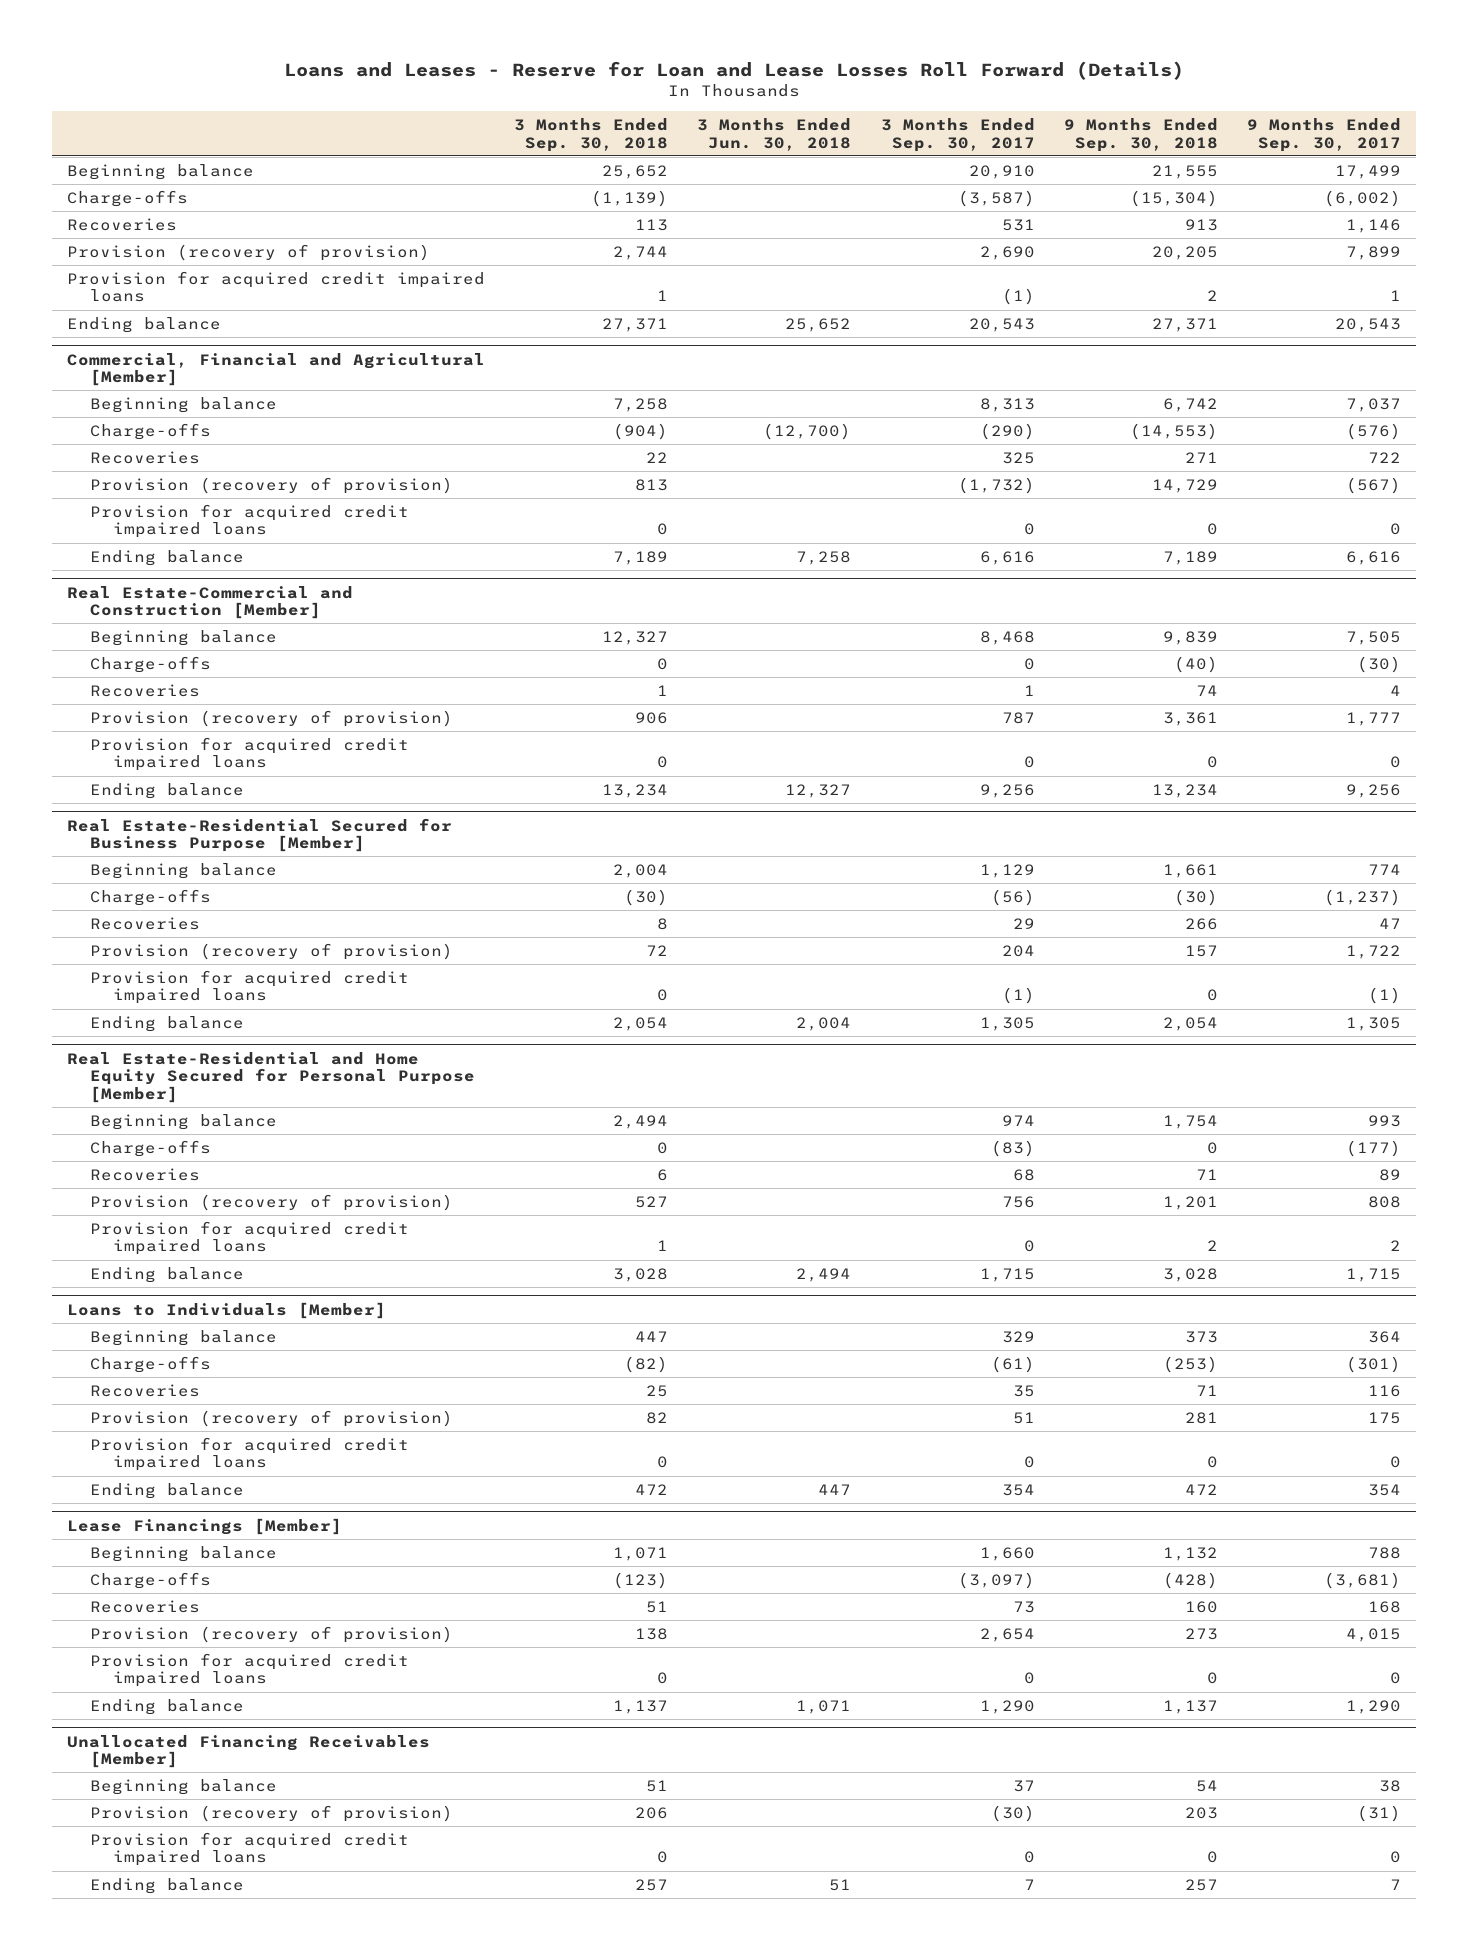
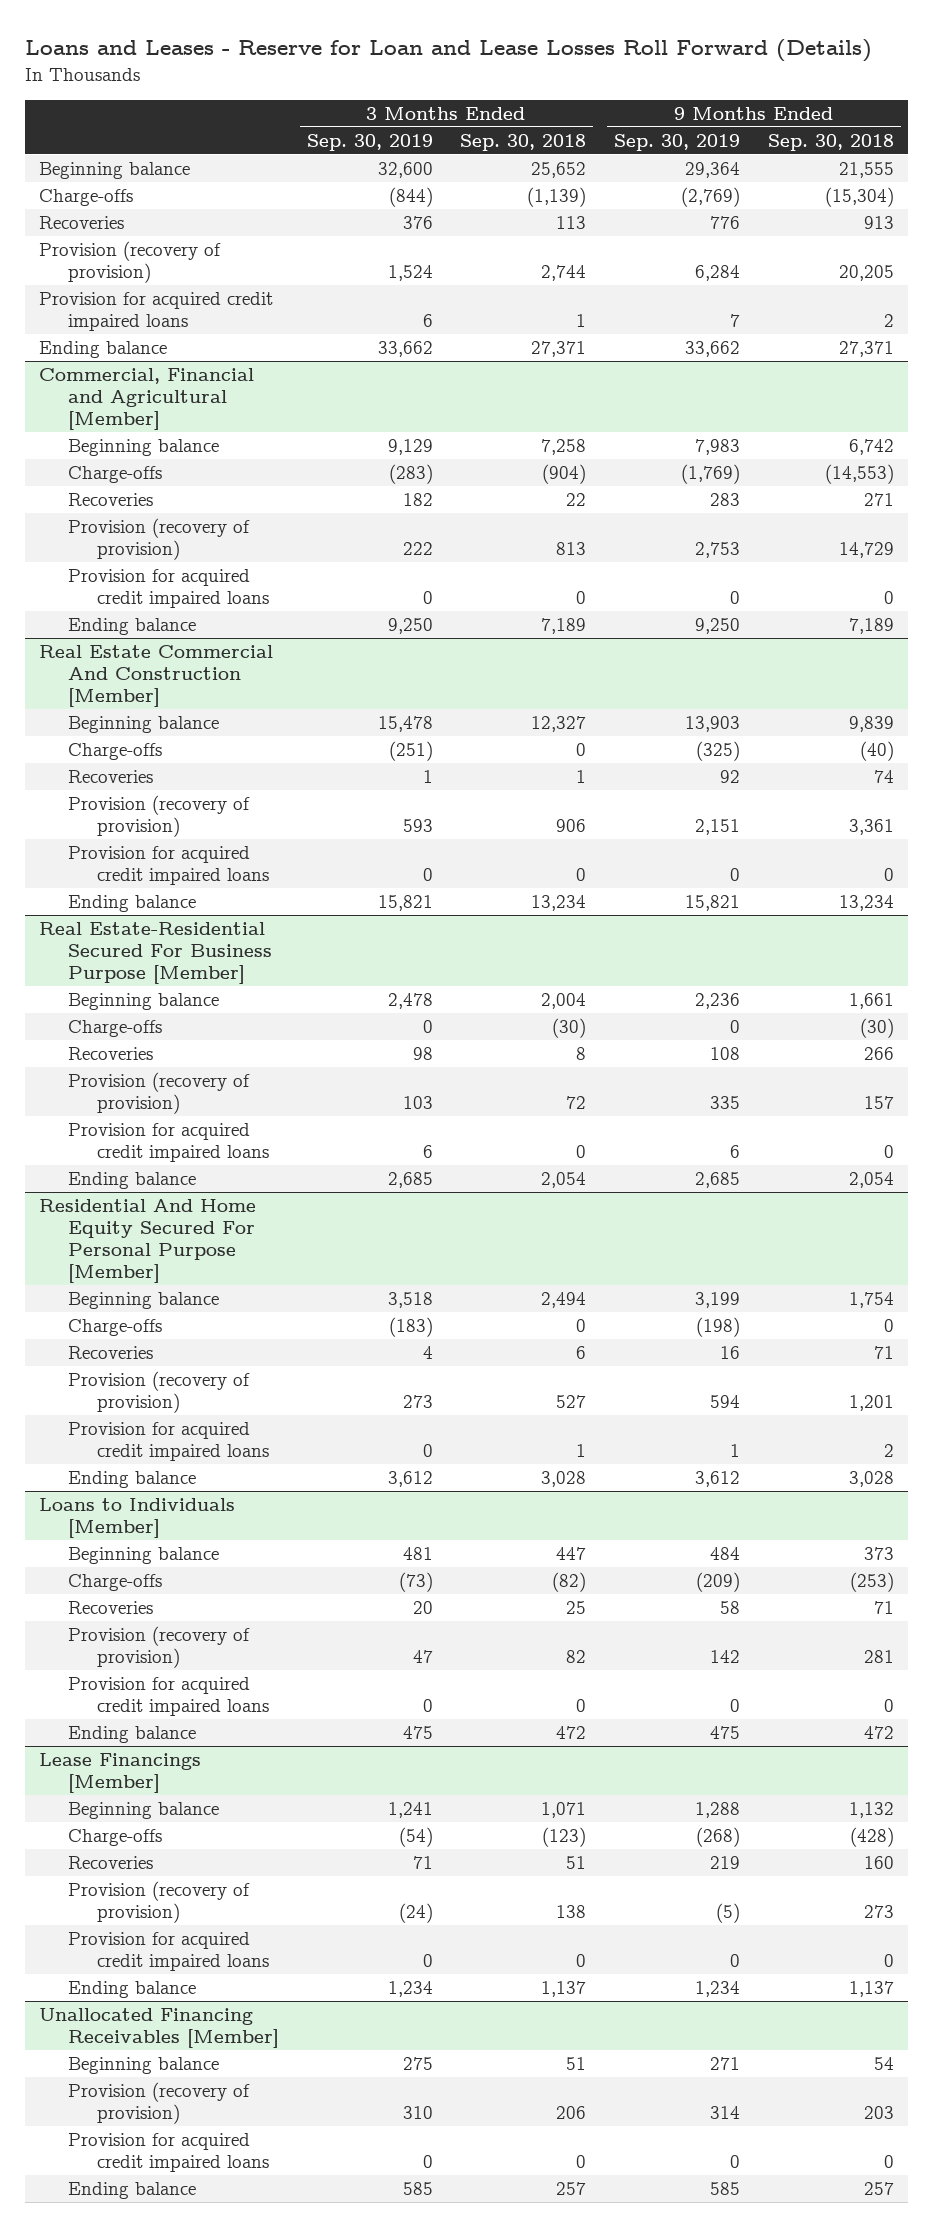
- | 3 Months Ended Sep. 30, 2018 | 3 Months Ended Jun. 30, 2018 | 3 Months Ended Sep. 30, 2017 | 9 Months Ended Sep. 30, 2018 | 9 Months Ended Sep. 30, 2017
+ | 3 Months Ended Sep. 30, 2019 | 3 Months Ended Sep. 30, 2018 | 9 Months Ended Sep. 30, 2019 | 9 Months Ended Sep. 30, 2018
- Real Estate-Commercial and Construction [Member]
+ Real Estate Commercial And Construction [Member]
- Real Estate-Residential Secured for Business Purpose [Member]
+ Real Estate-Residential Secured For Business Purpose [Member]
- Real Estate-Residential and Home Equity Secured for Personal Purpose [Member]
+ Residential And Home Equity Secured For Personal Purpose [Member]

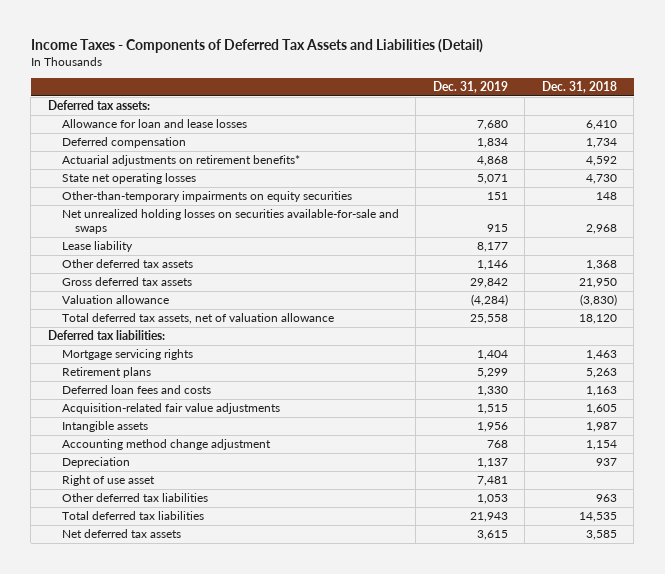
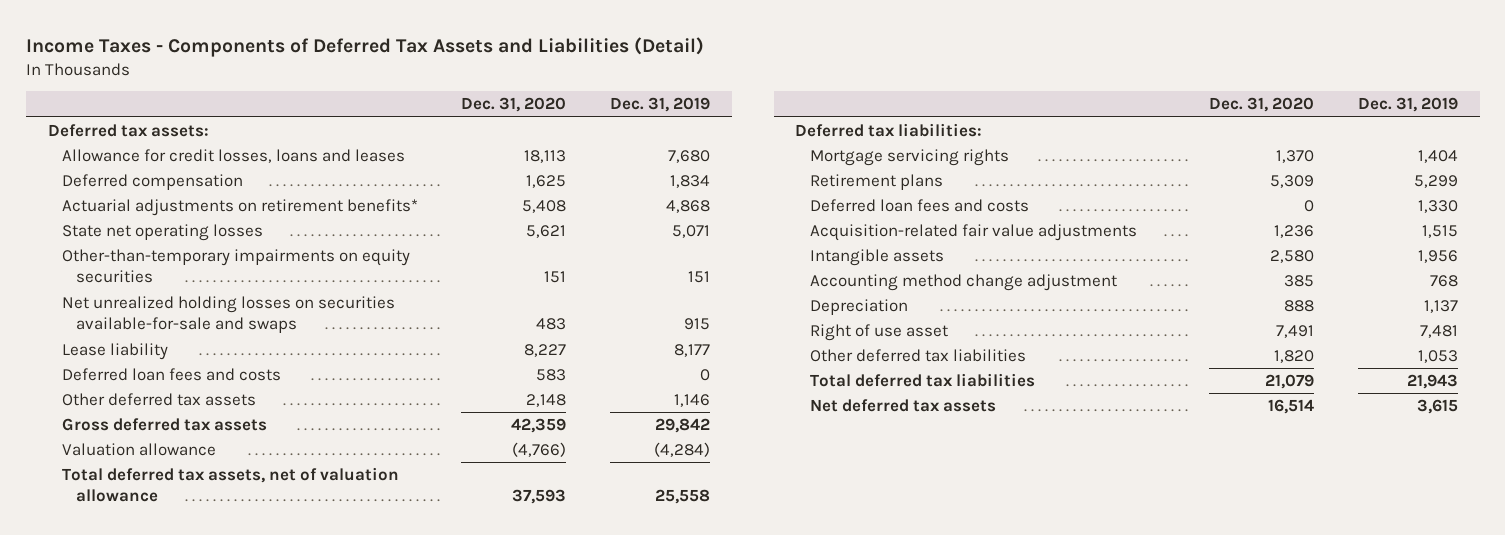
- | Dec. 31, 2019 | Dec. 31, 2018
+ | Dec. 31, 2020 | Dec. 31, 2019
- Allowance for loan and lease losses | 7,680 | 6,410
+ Allowance for credit losses, loans and leases | 18,113 | 7,680
+ Deferred loan fees and costs | 583 | 0

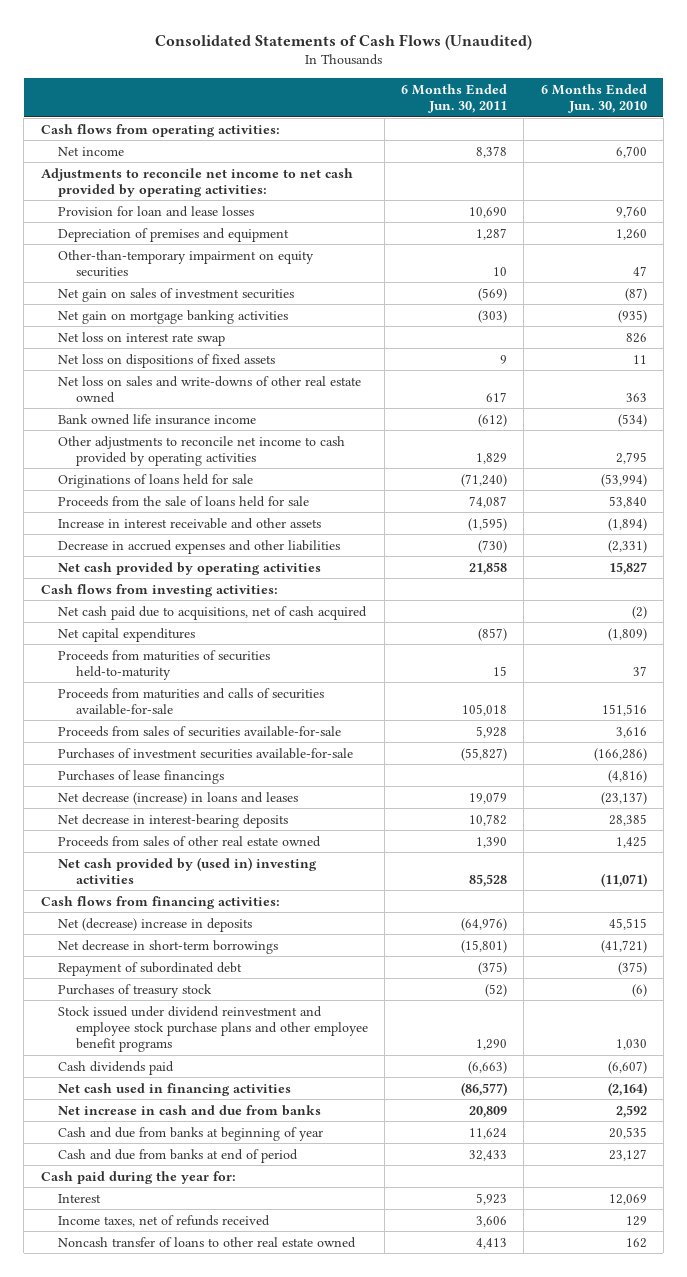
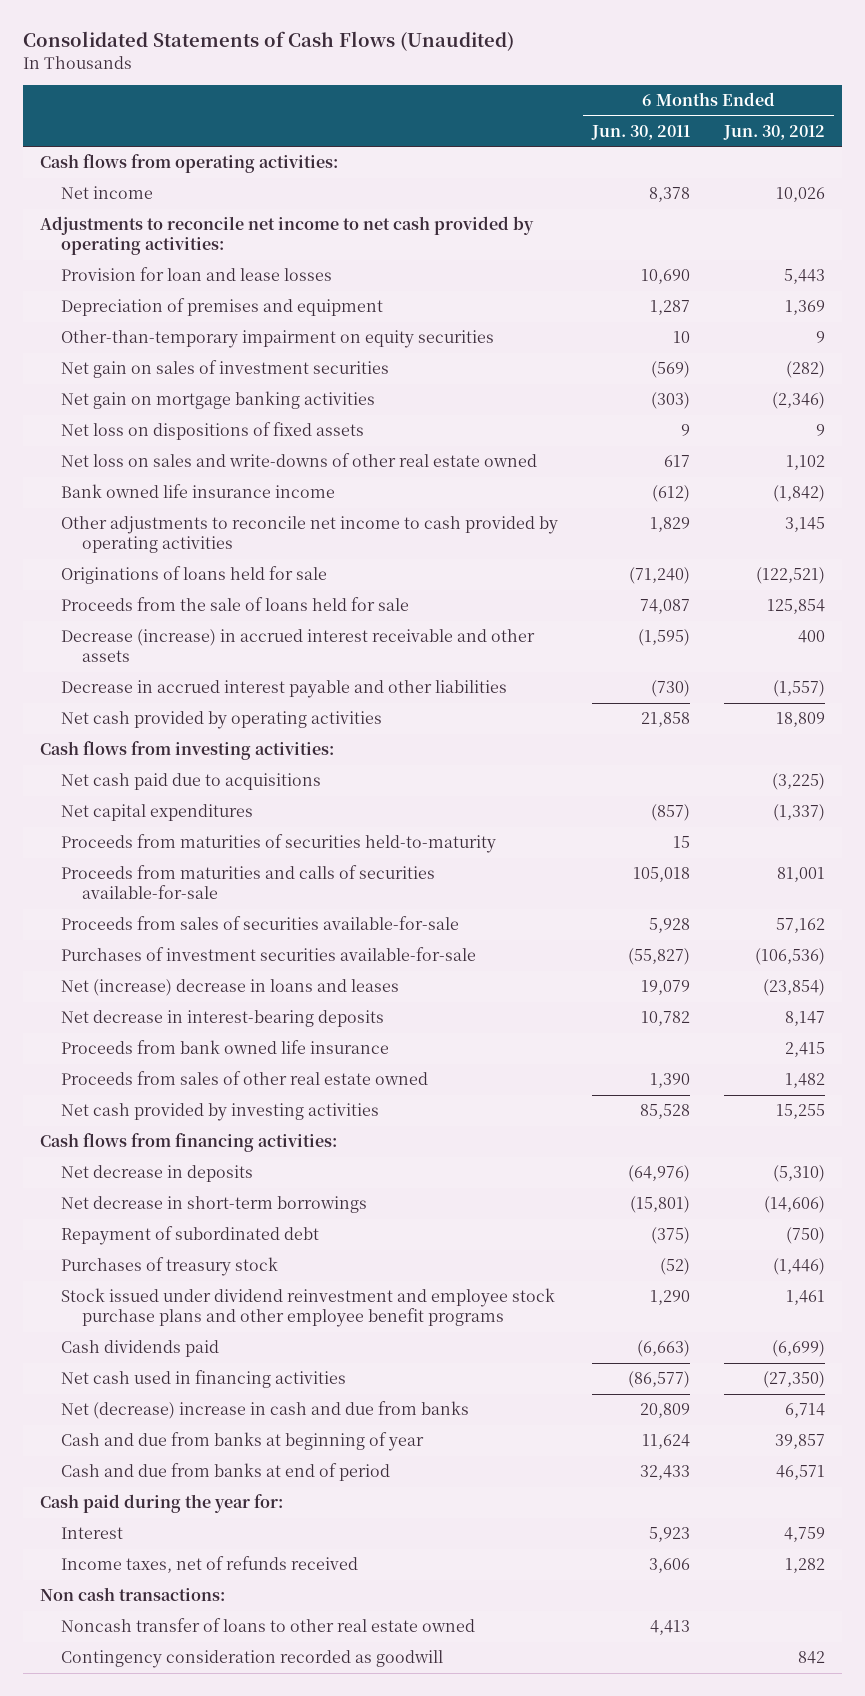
- | 6 Months Ended Jun. 30, 2011 | 6 Months Ended Jun. 30, 2010
+ | 6 Months Ended Jun. 30, 2011 | 6 Months Ended Jun. 30, 2012
- Net loss on interest rate swap | | 826
- Increase in interest receivable and other assets | (1,595) | (1,894)
- Decrease in accrued expenses and other liabilities | (730) | (2,331)
+ Decrease (increase) in accrued interest receivable and other assets | (1,595) | 400
+ Decrease in accrued interest payable and other liabilities | (730) | (1,557)
- Net cash paid due to acquisitions, net of cash acquired | | (2)
+ Net cash paid due to acquisitions | | (3,225)
- Purchases of lease financings | | (4,816)
- Net decrease (increase) in loans and leases | 19,079 | (23,137)
+ Net (increase) decrease in loans and leases | 19,079 | (23,854)
+ Proceeds from bank owned life insurance | | 2,415
- Net cash provided by (used in) investing activities | 85,528 | (11,071)
+ Net cash provided by investing activities | 85,528 | 15,255
- Net (decrease) increase in deposits | (64,976) | 45,515
+ Net decrease in deposits | (64,976) | (5,310)
- Net increase in cash and due from banks | 20,809 | 2,592
+ Net (decrease) increase in cash and due from banks | 20,809 | 6,714
+ Non cash transactions:
+ Contingency consideration recorded as goodwill | | 842

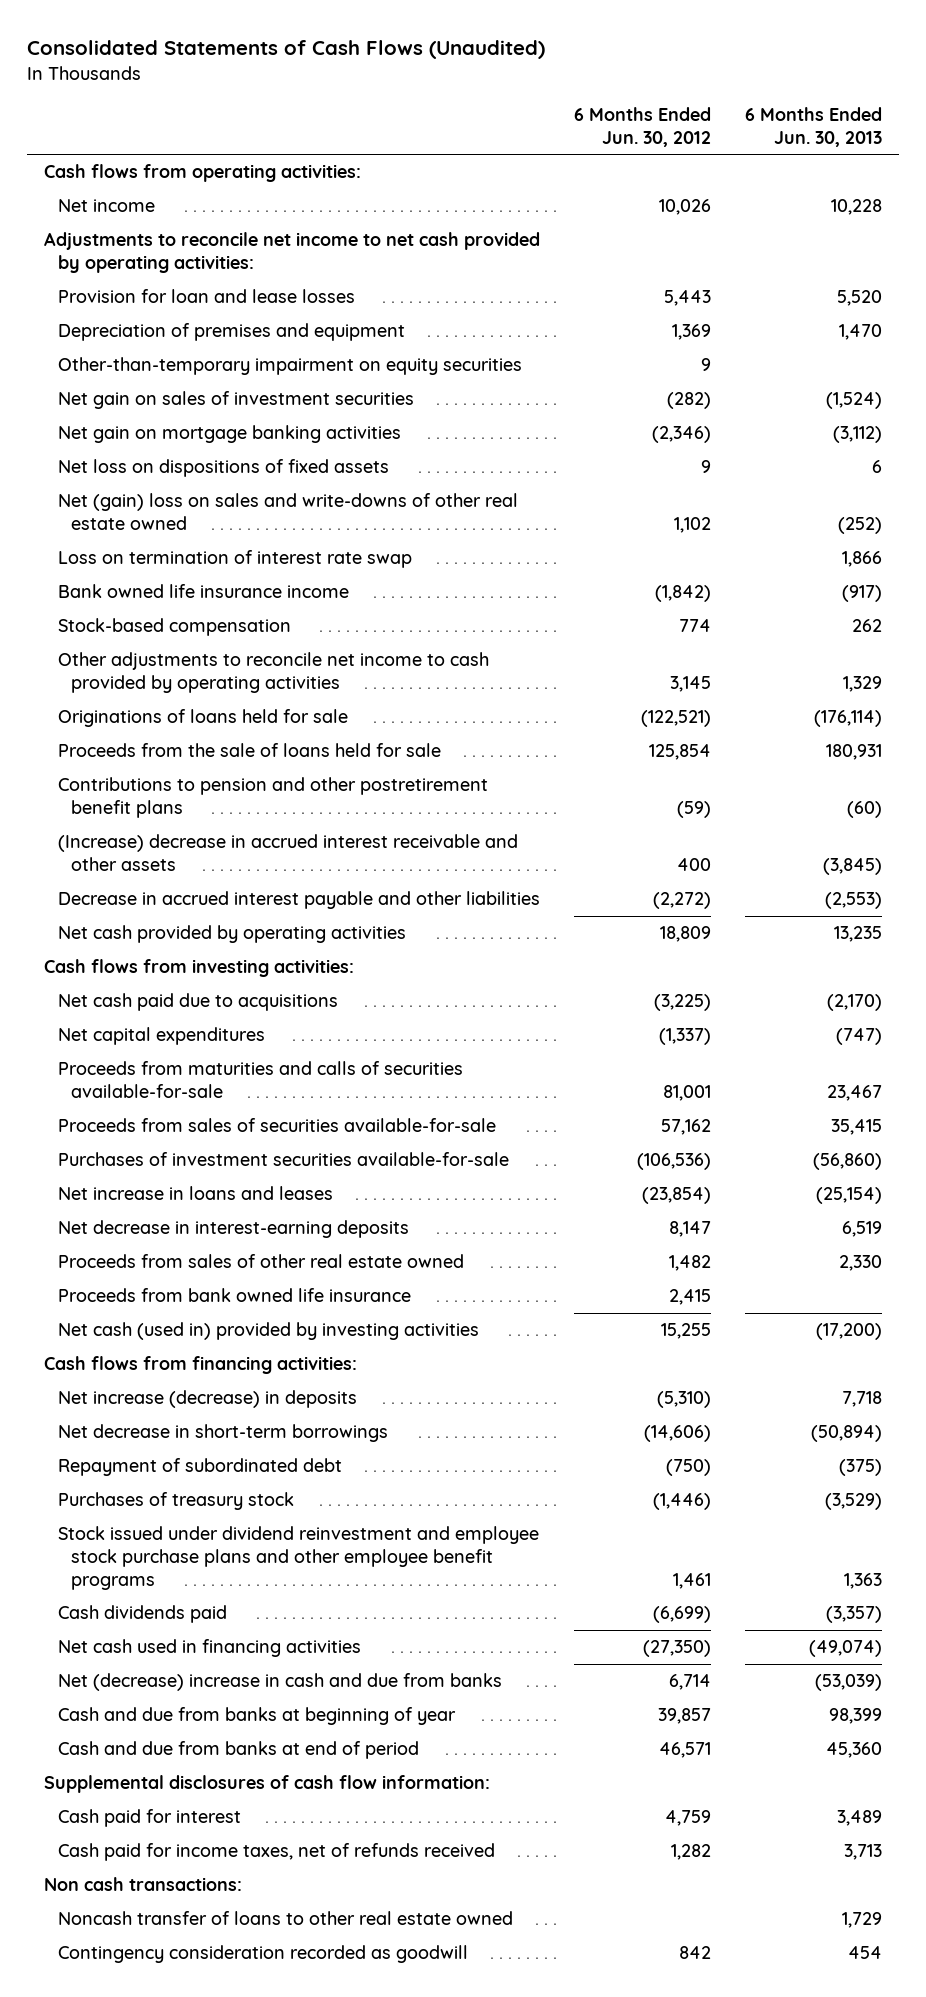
- | 6 Months Ended Jun. 30, 2011 | 6 Months Ended Jun. 30, 2012
+ | 6 Months Ended Jun. 30, 2012 | 6 Months Ended Jun. 30, 2013
- Net loss on sales and write-downs of other real estate owned | 617 | 1,102
+ Net (gain) loss on sales and write-downs of other real estate owned | 1,102 | (252)
+ Loss on termination of interest rate swap | | 1,866
+ Stock-based compensation | 774 | 262
- Decrease (increase) in accrued interest receivable and other assets | (1,595) | 400
- Decrease in accrued interest payable and other liabilities | (730) | (1,557)
+ Contributions to pension and other postretirement benefit plans | (59) | (60)
+ (Increase) decrease in accrued interest receivable and other assets | 400 | (3,845)
+ Decrease in accrued interest payable and other liabilities | (2,272) | (2,553)
- Proceeds from maturities of securities held-to-maturity | 15 |
- Net (increase) decrease in loans and leases | 19,079 | (23,854)
- Net decrease in interest-bearing deposits | 10,782 | 8,147
+ Net increase in loans and leases | (23,854) | (25,154)
+ Net decrease in interest-earning deposits | 8,147 | 6,519
- Net cash provided by investing activities | 85,528 | 15,255
moved down: Proceeds from bank owned life insurance | 2,415 |
+ Net cash (used in) provided by investing activities | 15,255 | (17,200)
- Net decrease in deposits | (64,976) | (5,310)
+ Net increase (decrease) in deposits | (5,310) | 7,718
- Cash paid during the year for:
- Interest | 5,923 | 4,759
- Income taxes, net of refunds received | 3,606 | 1,282
+ Supplemental disclosures of cash flow information:
+ Cash paid for interest | 4,759 | 3,489
+ Cash paid for income taxes, net of refunds received | 1,282 | 3,713

